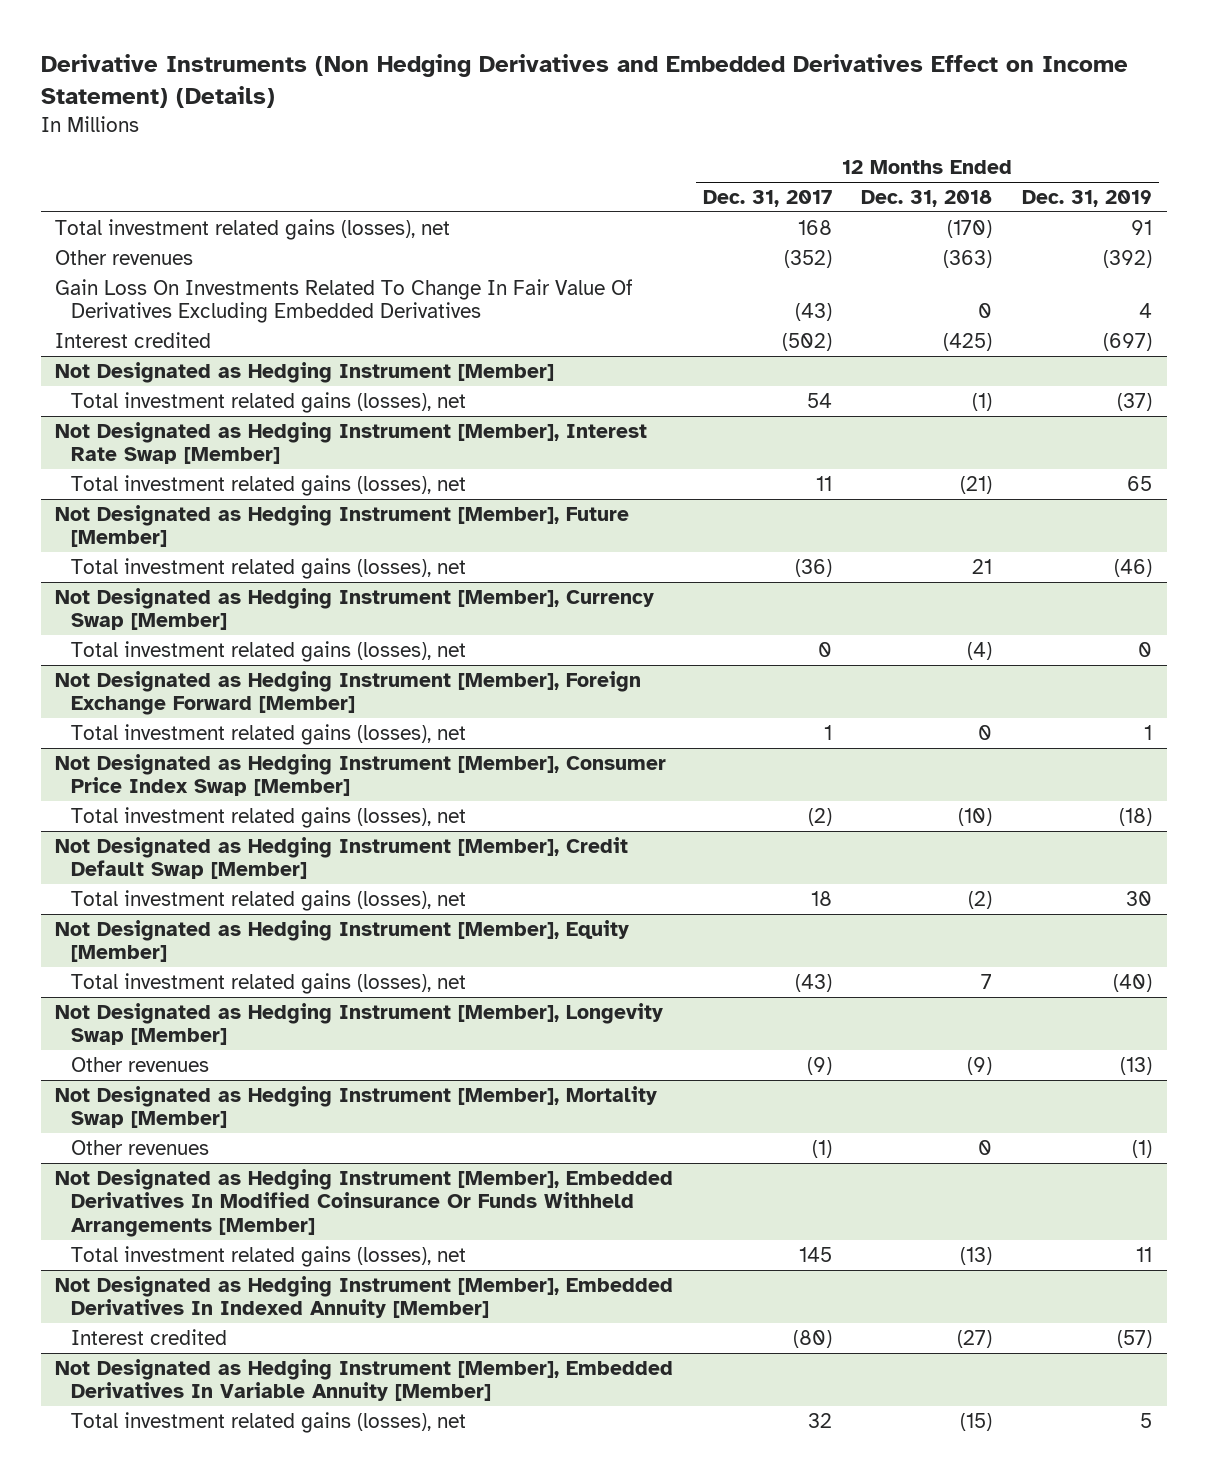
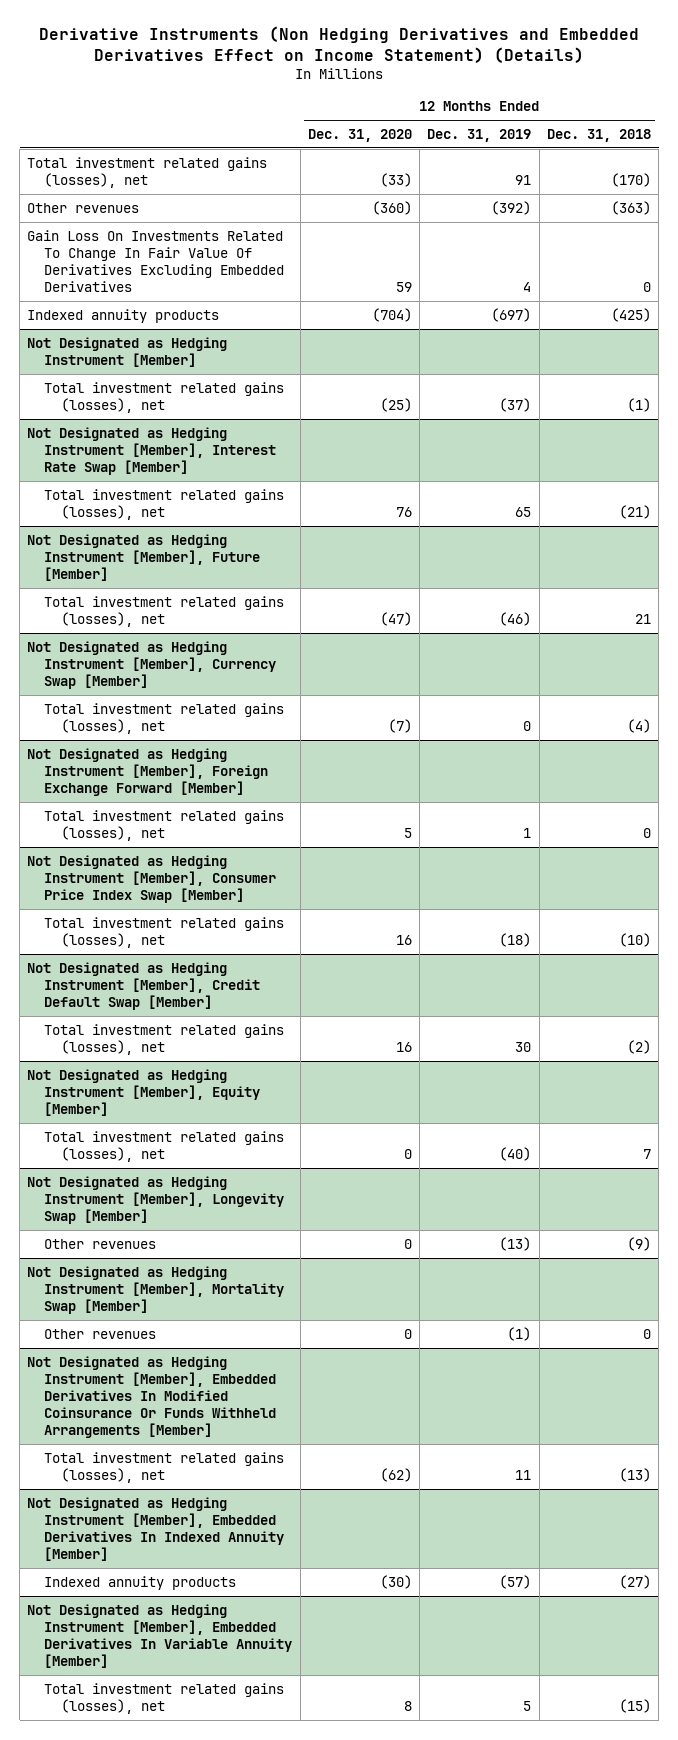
- | 12 Months Ended Dec. 31, 2017 | 12 Months Ended Dec. 31, 2018 | 12 Months Ended Dec. 31, 2019
+ | 12 Months Ended Dec. 31, 2020 | 12 Months Ended Dec. 31, 2019 | 12 Months Ended Dec. 31, 2018
- Interest credited | (502) | (425) | (697)
+ Indexed annuity products | (704) | (697) | (425)
@ Not Designated as Hedging Instrument [Member], Embedded Derivatives In Indexed Annuity [Member]
- Interest credited | (80) | (27) | (57)
+ Indexed annuity products | (30) | (57) | (27)

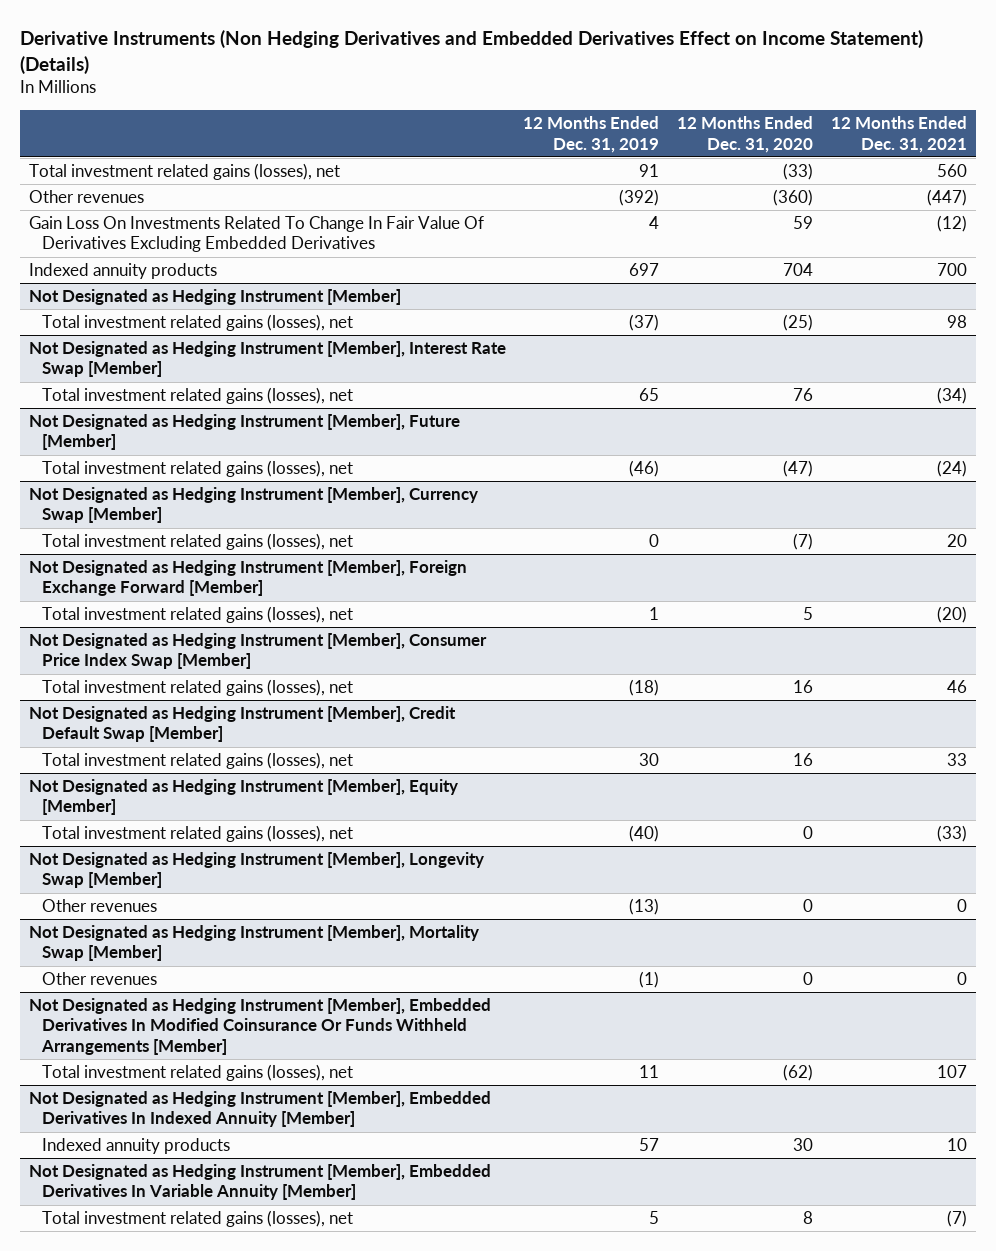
- | 12 Months Ended Dec. 31, 2020 | 12 Months Ended Dec. 31, 2019 | 12 Months Ended Dec. 31, 2018
+ | 12 Months Ended Dec. 31, 2019 | 12 Months Ended Dec. 31, 2020 | 12 Months Ended Dec. 31, 2021
- Indexed annuity products | (704) | (697) | (425)
+ Indexed annuity products | 697 | 704 | 700
@ Not Designated as Hedging Instrument [Member], Embedded Derivatives In Indexed Annuity [Member]
- Indexed annuity products | (30) | (57) | (27)
+ Indexed annuity products | 57 | 30 | 10

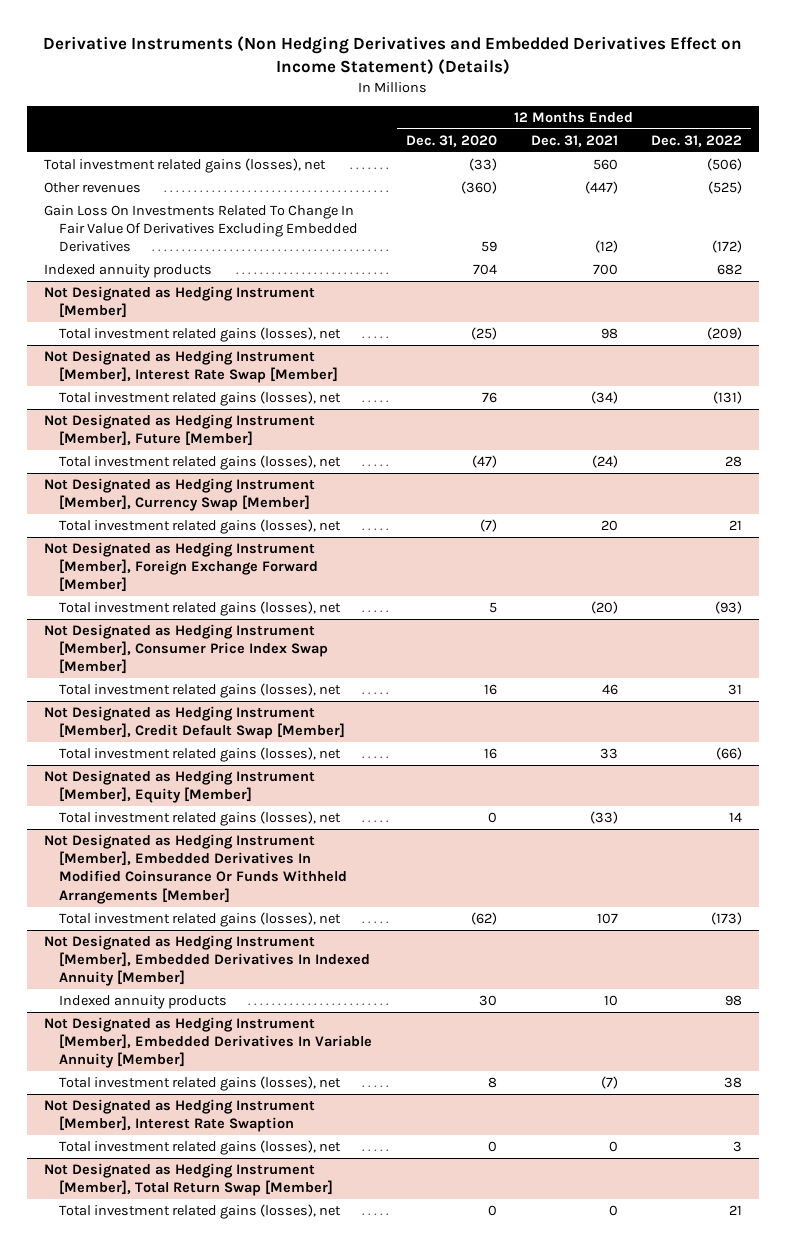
- | 12 Months Ended Dec. 31, 2019 | 12 Months Ended Dec. 31, 2020 | 12 Months Ended Dec. 31, 2021
+ | 12 Months Ended Dec. 31, 2020 | 12 Months Ended Dec. 31, 2021 | 12 Months Ended Dec. 31, 2022
- Not Designated as Hedging Instrument [Member], Longevity Swap [Member]
- Other revenues | (13) | 0 | 0
- Not Designated as Hedging Instrument [Member], Mortality Swap [Member]
- Other revenues | (1) | 0 | 0
+ Not Designated as Hedging Instrument [Member], Interest Rate Swaption
+ Total investment related gains (losses), net | 0 | 0 | 3
+ Not Designated as Hedging Instrument [Member], Total Return Swap [Member]
+ Total investment related gains (losses), net | 0 | 0 | 21

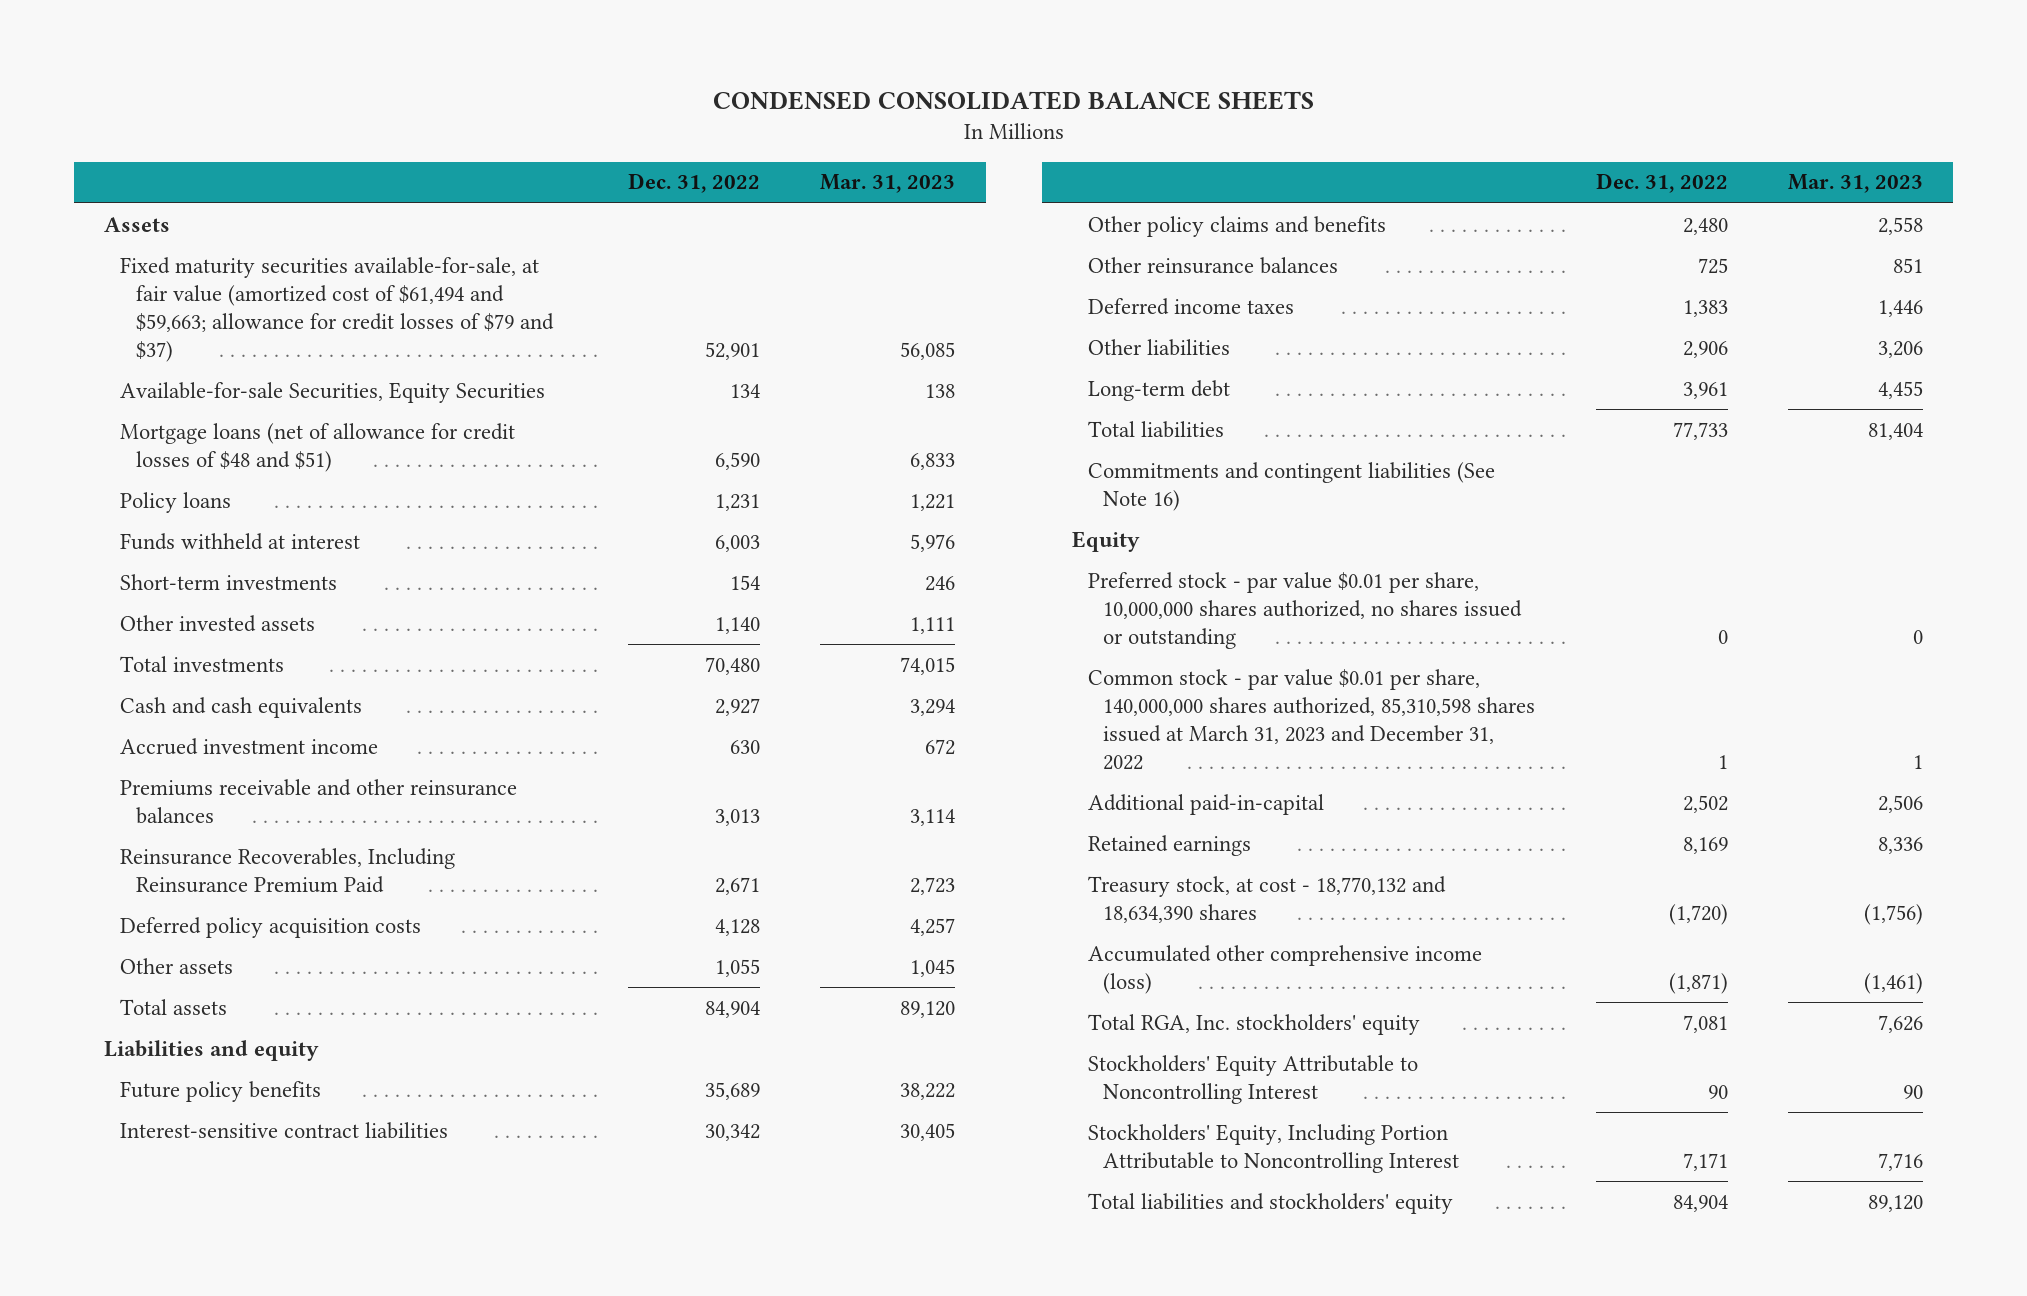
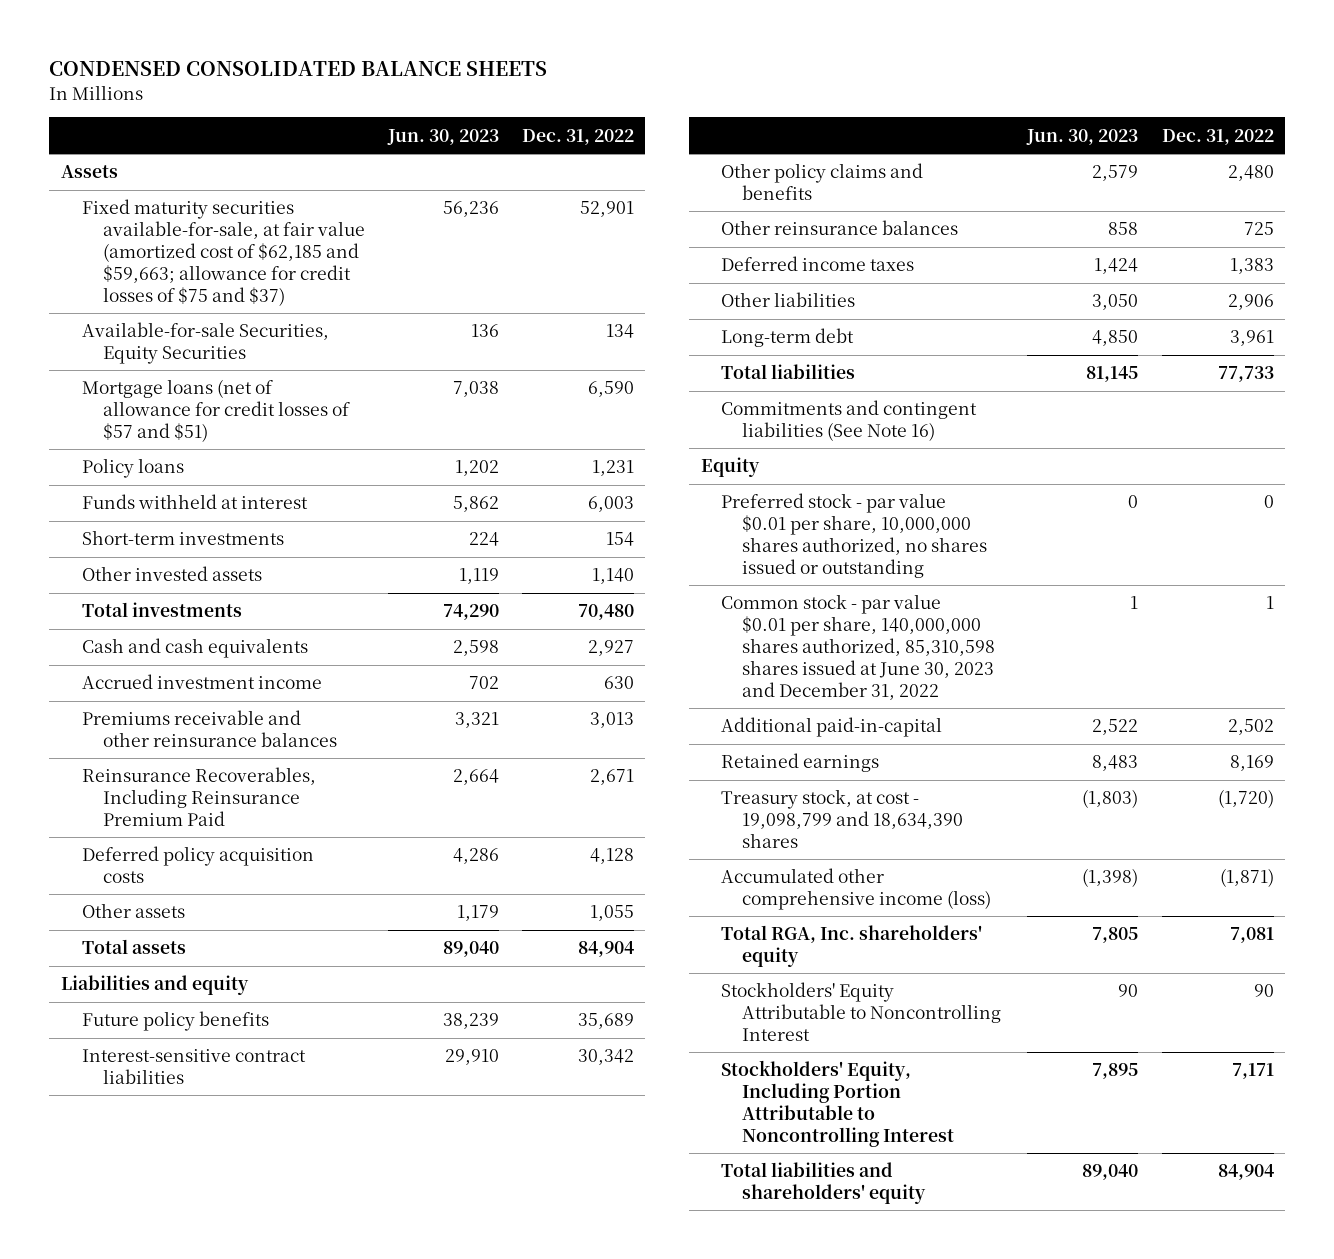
- | Dec. 31, 2022 | Mar. 31, 2023
+ | Jun. 30, 2023 | Dec. 31, 2022
- Fixed maturity securities available-for-sale, at fair value (amortized cost of $61,494 and $59,663; allowance for credit losses of $79 and $37) | 52,901 | 56,085
+ Fixed maturity securities available-for-sale, at fair value (amortized cost of $62,185 and $59,663; allowance for credit losses of $75 and $37) | 56,236 | 52,901
- Mortgage loans (net of allowance for credit losses of $48 and $51) | 6,590 | 6,833
+ Mortgage loans (net of allowance for credit losses of $57 and $51) | 7,038 | 6,590
- Common stock - par value $0.01 per share, 140,000,000 shares authorized, 85,310,598 shares issued at March 31, 2023 and December 31, 2022 | 1 | 1
+ Common stock - par value $0.01 per share, 140,000,000 shares authorized, 85,310,598 shares issued at June 30, 2023 and December 31, 2022 | 1 | 1
- Treasury stock, at cost - 18,770,132 and 18,634,390 shares | (1,720) | (1,756)
+ Treasury stock, at cost - 19,098,799 and 18,634,390 shares | (1,803) | (1,720)
- Total RGA, Inc. stockholders' equity | 7,081 | 7,626
+ Total RGA, Inc. shareholders' equity | 7,805 | 7,081
- Total liabilities and stockholders' equity | 84,904 | 89,120
+ Total liabilities and shareholders' equity | 89,040 | 84,904

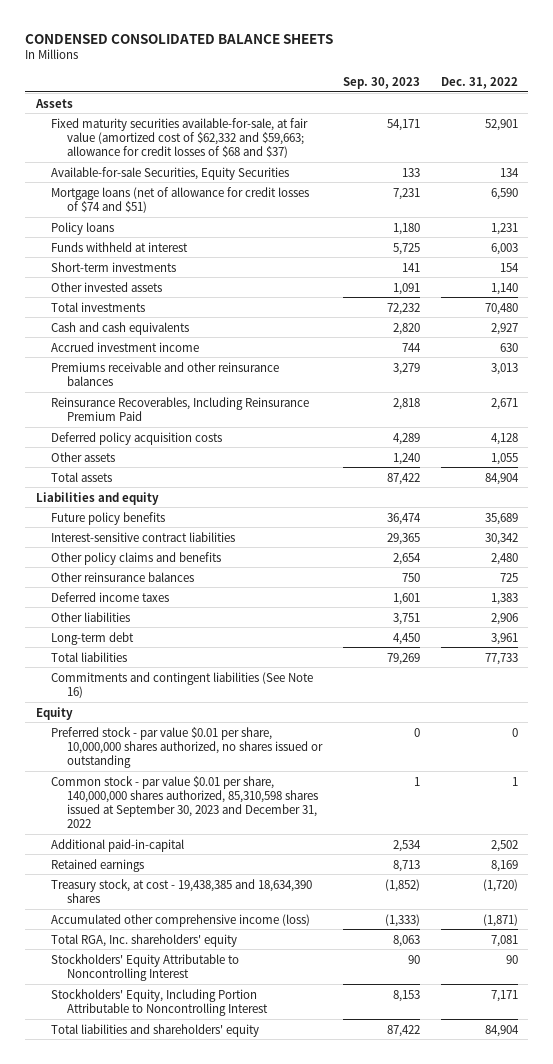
- | Jun. 30, 2023 | Dec. 31, 2022
+ | Sep. 30, 2023 | Dec. 31, 2022
- Fixed maturity securities available-for-sale, at fair value (amortized cost of $62,185 and $59,663; allowance for credit losses of $75 and $37) | 56,236 | 52,901
+ Fixed maturity securities available-for-sale, at fair value (amortized cost of $62,332 and $59,663; allowance for credit losses of $68 and $37) | 54,171 | 52,901
- Mortgage loans (net of allowance for credit losses of $57 and $51) | 7,038 | 6,590
+ Mortgage loans (net of allowance for credit losses of $74 and $51) | 7,231 | 6,590
- Common stock - par value $0.01 per share, 140,000,000 shares authorized, 85,310,598 shares issued at June 30, 2023 and December 31, 2022 | 1 | 1
+ Common stock - par value $0.01 per share, 140,000,000 shares authorized, 85,310,598 shares issued at September 30, 2023 and December 31, 2022 | 1 | 1
- Treasury stock, at cost - 19,098,799 and 18,634,390 shares | (1,803) | (1,720)
+ Treasury stock, at cost - 19,438,385 and 18,634,390 shares | (1,852) | (1,720)

